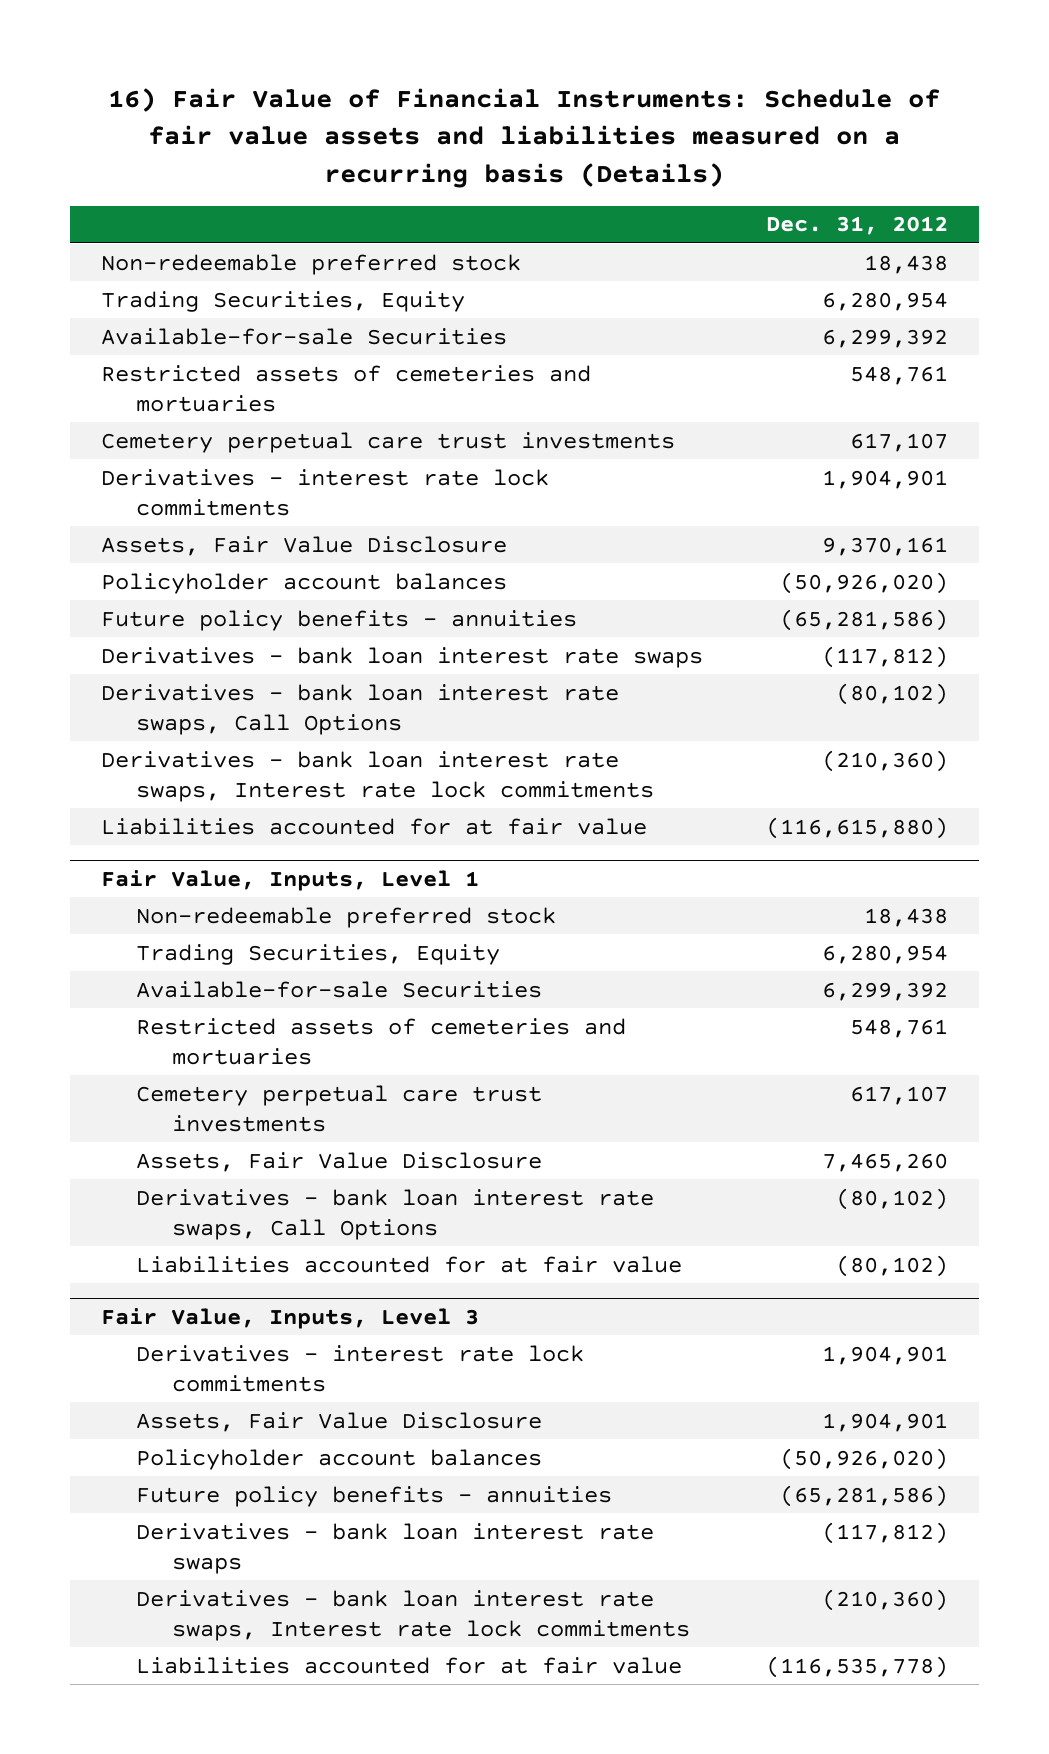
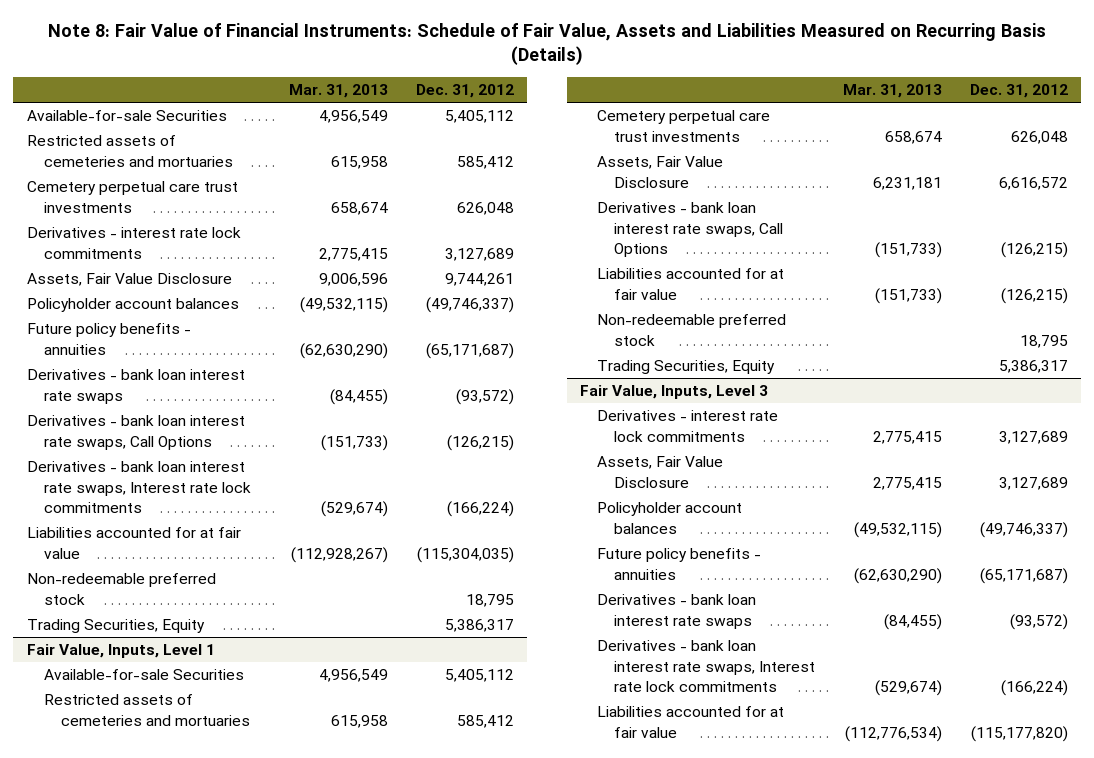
- 16) Fair Value of Financial Instruments: Schedule of fair value assets and liabilities measured on a recurring basis (Details)
+ Note 8: Fair Value of Financial Instruments: Schedule of Fair Value, Assets and Liabilities Measured on Recurring Basis (Details)
- | Dec. 31, 2012
+ | Mar. 31, 2013 | Dec. 31, 2012
- Non-redeemable preferred stock | 18,438
- Trading Securities, Equity | 6,280,954
- Available-for-sale Securities | 6,299,392
- Restricted assets of cemeteries and mortuaries | 548,761
- Cemetery perpetual care trust investments | 617,107
- Derivatives - interest rate lock commitments | 1,904,901
- Assets, Fair Value Disclosure | 9,370,161
- Policyholder account balances | (50,926,020)
- Future policy benefits - annuities | (65,281,586)
- Derivatives - bank loan interest rate swaps | (117,812)
- Derivatives - bank loan interest rate swaps, Call Options | (80,102)
- Derivatives - bank loan interest rate swaps, Interest rate lock commitments | (210,360)
- Liabilities accounted for at fair value | (116,615,880)
+ Available-for-sale Securities | 4,956,549 | 5,405,112
+ Restricted assets of cemeteries and mortuaries | 615,958 | 585,412
+ Cemetery perpetual care trust investments | 658,674 | 626,048
+ Derivatives - interest rate lock commitments | 2,775,415 | 3,127,689
+ Assets, Fair Value Disclosure | 9,006,596 | 9,744,261
+ Policyholder account balances | (49,532,115) | (49,746,337)
+ Future policy benefits - annuities | (62,630,290) | (65,171,687)
+ Derivatives - bank loan interest rate swaps | (84,455) | (93,572)
+ Derivatives - bank loan interest rate swaps, Call Options | (151,733) | (126,215)
+ Derivatives - bank loan interest rate swaps, Interest rate lock commitments | (529,674) | (166,224)
+ Liabilities accounted for at fair value | (112,928,267) | (115,304,035)
+ Non-redeemable preferred stock | | 18,795
+ Trading Securities, Equity | | 5,386,317
@ Fair Value, Inputs, Level 1
- Non-redeemable preferred stock | 18,438
- Trading Securities, Equity | 6,280,954
- Available-for-sale Securities | 6,299,392
- Restricted assets of cemeteries and mortuaries | 548,761
- Cemetery perpetual care trust investments | 617,107
- Assets, Fair Value Disclosure | 7,465,260
- Derivatives - bank loan interest rate swaps, Call Options | (80,102)
- Liabilities accounted for at fair value | (80,102)
+ Available-for-sale Securities | 4,956,549 | 5,405,112
+ Restricted assets of cemeteries and mortuaries | 615,958 | 585,412
+ Cemetery perpetual care trust investments | 658,674 | 626,048
+ Assets, Fair Value Disclosure | 6,231,181 | 6,616,572
+ Derivatives - bank loan interest rate swaps, Call Options | (151,733) | (126,215)
+ Liabilities accounted for at fair value | (151,733) | (126,215)
+ Non-redeemable preferred stock | | 18,795
+ Trading Securities, Equity | | 5,386,317
@ Fair Value, Inputs, Level 3
- Derivatives - interest rate lock commitments | 1,904,901
- Assets, Fair Value Disclosure | 1,904,901
- Policyholder account balances | (50,926,020)
- Future policy benefits - annuities | (65,281,586)
- Derivatives - bank loan interest rate swaps | (117,812)
- Derivatives - bank loan interest rate swaps, Interest rate lock commitments | (210,360)
- Liabilities accounted for at fair value | (116,535,778)
+ Derivatives - interest rate lock commitments | 2,775,415 | 3,127,689
+ Assets, Fair Value Disclosure | 2,775,415 | 3,127,689
+ Policyholder account balances | (49,532,115) | (49,746,337)
+ Future policy benefits - annuities | (62,630,290) | (65,171,687)
+ Derivatives - bank loan interest rate swaps | (84,455) | (93,572)
+ Derivatives - bank loan interest rate swaps, Interest rate lock commitments | (529,674) | (166,224)
+ Liabilities accounted for at fair value | (112,776,534) | (115,177,820)

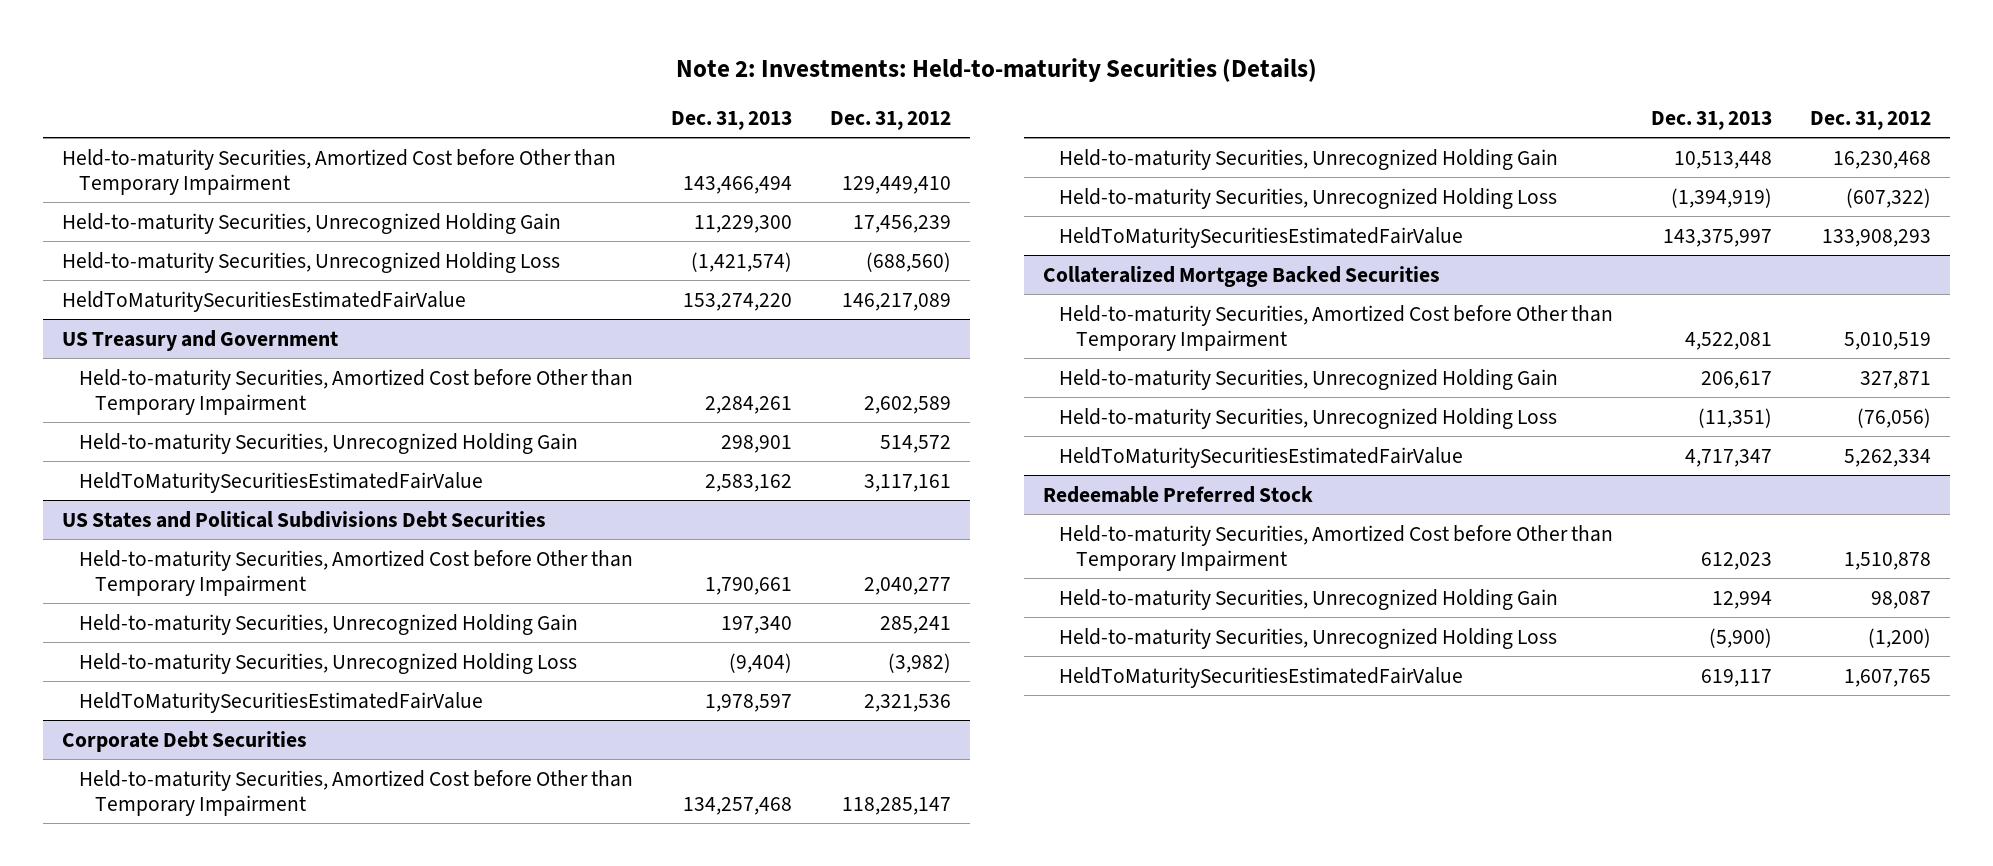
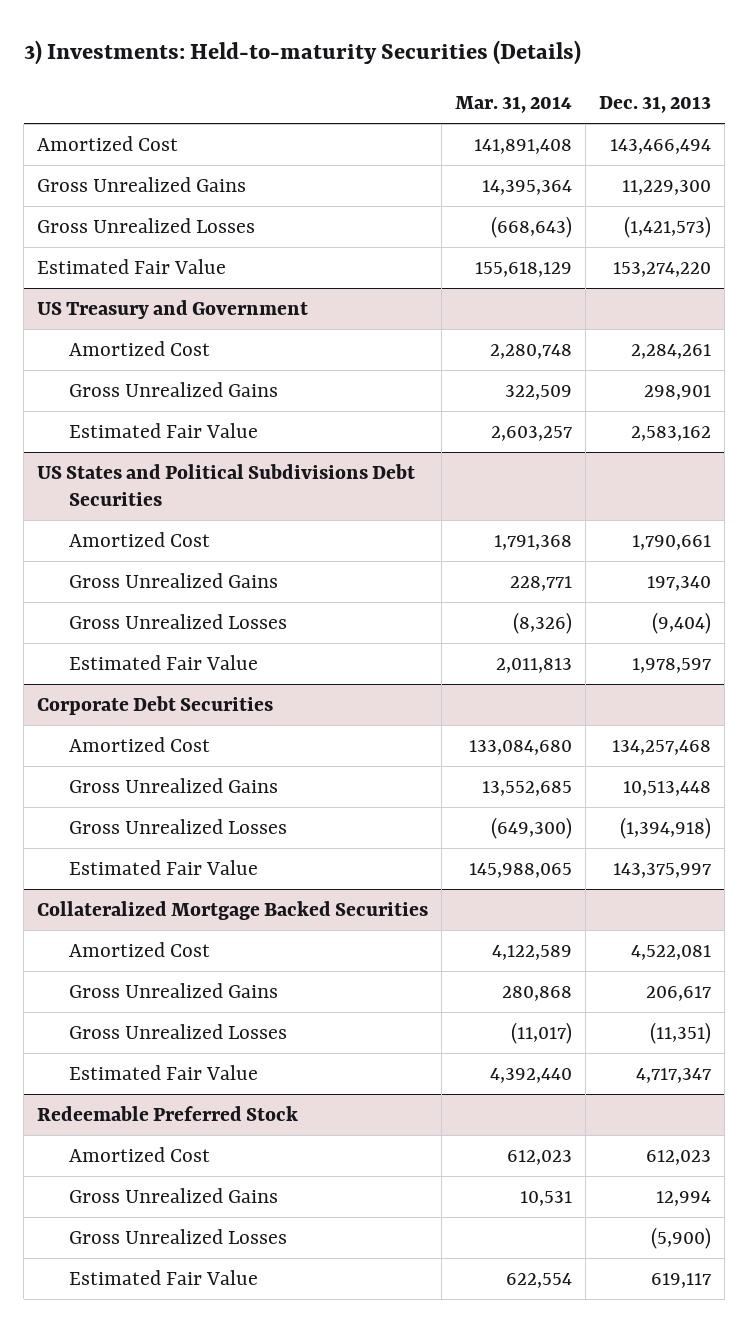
- Note 2: Investments: Held-to-maturity Securities (Details)
+ 3) Investments: Held-to-maturity Securities (Details)
- | Dec. 31, 2013 | Dec. 31, 2012
+ | Mar. 31, 2014 | Dec. 31, 2013
- Held-to-maturity Securities, Amortized Cost before Other than Temporary Impairment | 143,466,494 | 129,449,410
- Held-to-maturity Securities, Unrecognized Holding Gain | 11,229,300 | 17,456,239
- Held-to-maturity Securities, Unrecognized Holding Loss | (1,421,574) | (688,560)
- HeldToMaturitySecuritiesEstimatedFairValue | 153,274,220 | 146,217,089
+ Amortized Cost | 141,891,408 | 143,466,494
+ Gross Unrealized Gains | 14,395,364 | 11,229,300
+ Gross Unrealized Losses | (668,643) | (1,421,573)
+ Estimated Fair Value | 155,618,129 | 153,274,220
@ US Treasury and Government
- Held-to-maturity Securities, Amortized Cost before Other than Temporary Impairment | 2,284,261 | 2,602,589
- Held-to-maturity Securities, Unrecognized Holding Gain | 298,901 | 514,572
- HeldToMaturitySecuritiesEstimatedFairValue | 2,583,162 | 3,117,161
+ Amortized Cost | 2,280,748 | 2,284,261
+ Gross Unrealized Gains | 322,509 | 298,901
+ Estimated Fair Value | 2,603,257 | 2,583,162
@ US States and Political Subdivisions Debt Securities
- Held-to-maturity Securities, Amortized Cost before Other than Temporary Impairment | 1,790,661 | 2,040,277
- Held-to-maturity Securities, Unrecognized Holding Gain | 197,340 | 285,241
- Held-to-maturity Securities, Unrecognized Holding Loss | (9,404) | (3,982)
- HeldToMaturitySecuritiesEstimatedFairValue | 1,978,597 | 2,321,536
+ Amortized Cost | 1,791,368 | 1,790,661
+ Gross Unrealized Gains | 228,771 | 197,340
+ Gross Unrealized Losses | (8,326) | (9,404)
+ Estimated Fair Value | 2,011,813 | 1,978,597
@ Corporate Debt Securities
- Held-to-maturity Securities, Amortized Cost before Other than Temporary Impairment | 134,257,468 | 118,285,147
- Held-to-maturity Securities, Unrecognized Holding Gain | 10,513,448 | 16,230,468
- Held-to-maturity Securities, Unrecognized Holding Loss | (1,394,919) | (607,322)
- HeldToMaturitySecuritiesEstimatedFairValue | 143,375,997 | 133,908,293
+ Amortized Cost | 133,084,680 | 134,257,468
+ Gross Unrealized Gains | 13,552,685 | 10,513,448
+ Gross Unrealized Losses | (649,300) | (1,394,918)
+ Estimated Fair Value | 145,988,065 | 143,375,997
@ Collateralized Mortgage Backed Securities
- Held-to-maturity Securities, Amortized Cost before Other than Temporary Impairment | 4,522,081 | 5,010,519
- Held-to-maturity Securities, Unrecognized Holding Gain | 206,617 | 327,871
- Held-to-maturity Securities, Unrecognized Holding Loss | (11,351) | (76,056)
- HeldToMaturitySecuritiesEstimatedFairValue | 4,717,347 | 5,262,334
+ Amortized Cost | 4,122,589 | 4,522,081
+ Gross Unrealized Gains | 280,868 | 206,617
+ Gross Unrealized Losses | (11,017) | (11,351)
+ Estimated Fair Value | 4,392,440 | 4,717,347
@ Redeemable Preferred Stock
- Held-to-maturity Securities, Amortized Cost before Other than Temporary Impairment | 612,023 | 1,510,878
- Held-to-maturity Securities, Unrecognized Holding Gain | 12,994 | 98,087
- Held-to-maturity Securities, Unrecognized Holding Loss | (5,900) | (1,200)
- HeldToMaturitySecuritiesEstimatedFairValue | 619,117 | 1,607,765
+ Amortized Cost | 612,023 | 612,023
+ Gross Unrealized Gains | 10,531 | 12,994
+ Gross Unrealized Losses | | (5,900)
+ Estimated Fair Value | 622,554 | 619,117

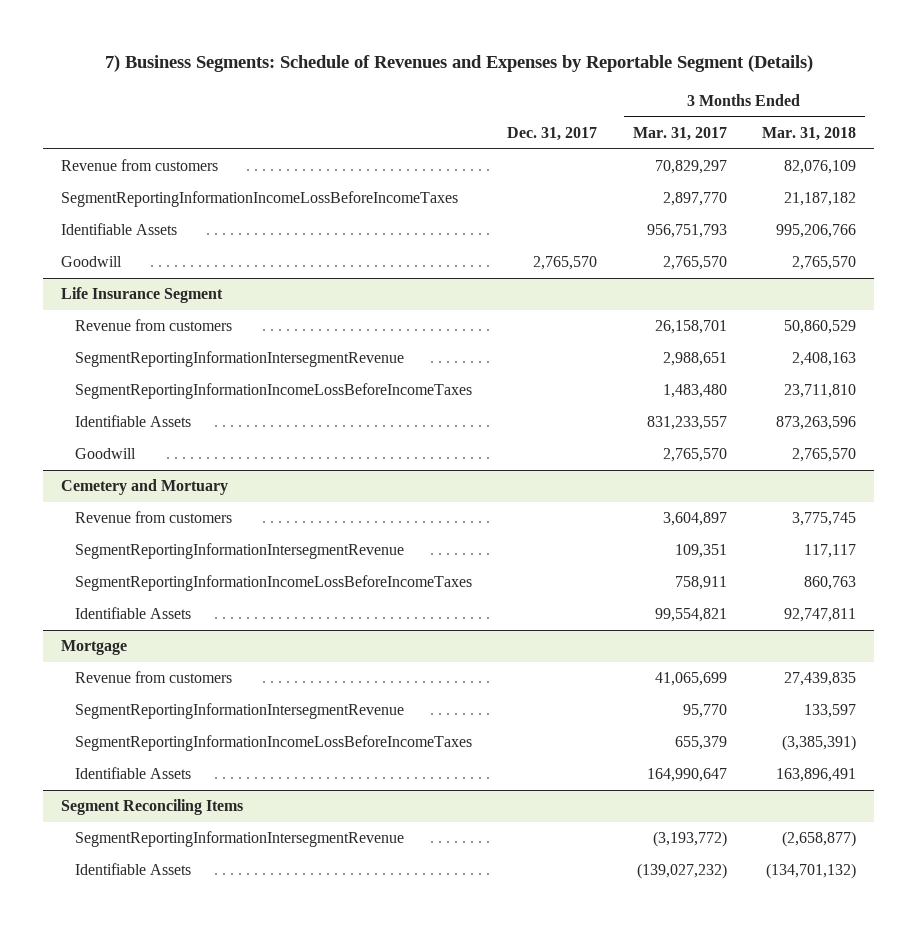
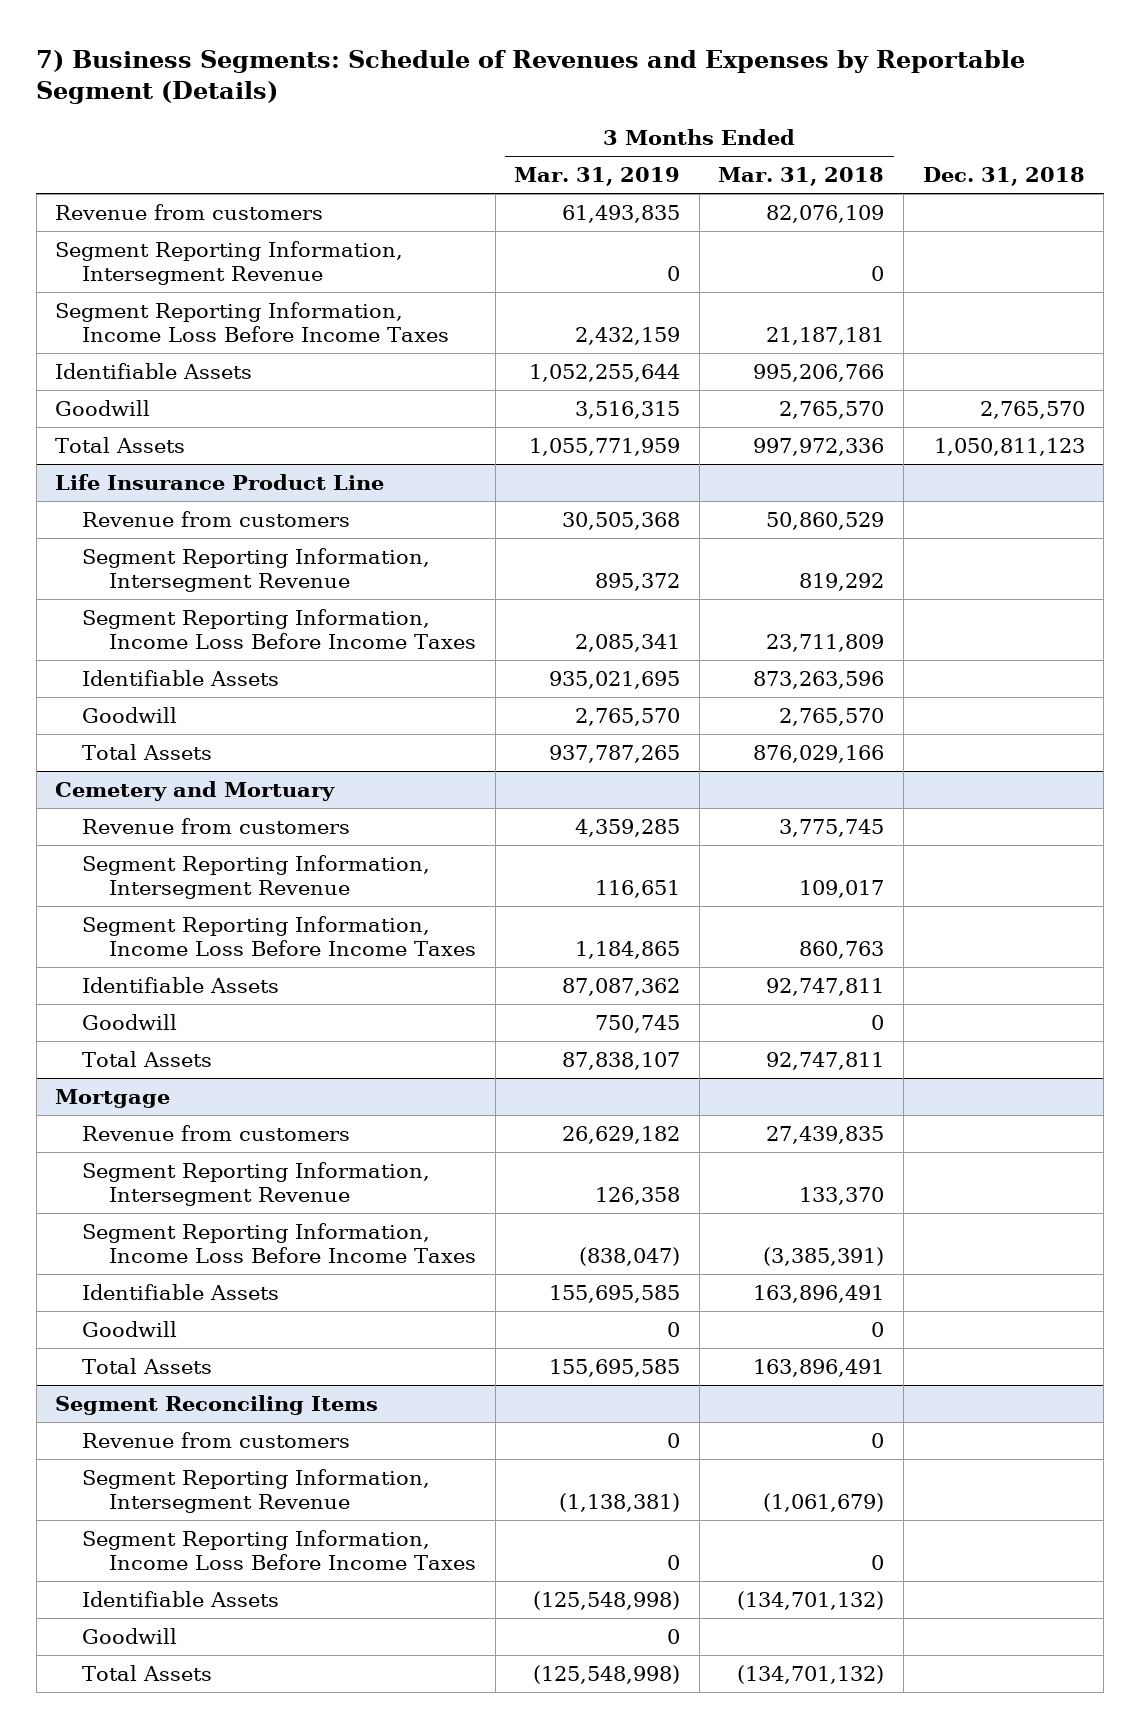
- | Dec. 31, 2017 | 3 Months Ended Mar. 31, 2017 | 3 Months Ended Mar. 31, 2018
+ | 3 Months Ended Mar. 31, 2019 | 3 Months Ended Mar. 31, 2018 | Dec. 31, 2018
- SegmentReportingInformationIncomeLossBeforeIncomeTaxes | | 2,897,770 | 21,187,182
+ Segment Reporting Information, Intersegment Revenue | 0 | 0 |
+ Segment Reporting Information, Income Loss Before Income Taxes | 2,432,159 | 21,187,181 |
- Life Insurance Segment
+ Total Assets | 1,055,771,959 | 997,972,336 | 1,050,811,123
+ Life Insurance Product Line
- SegmentReportingInformationIntersegmentRevenue | | 2,988,651 | 2,408,163
- SegmentReportingInformationIncomeLossBeforeIncomeTaxes | | 1,483,480 | 23,711,810
+ Segment Reporting Information, Intersegment Revenue | 895,372 | 819,292 |
+ Segment Reporting Information, Income Loss Before Income Taxes | 2,085,341 | 23,711,809 |
+ Total Assets | 937,787,265 | 876,029,166 |
@ Cemetery and Mortuary
- SegmentReportingInformationIntersegmentRevenue | | 109,351 | 117,117
- SegmentReportingInformationIncomeLossBeforeIncomeTaxes | | 758,911 | 860,763
+ Segment Reporting Information, Intersegment Revenue | 116,651 | 109,017 |
+ Segment Reporting Information, Income Loss Before Income Taxes | 1,184,865 | 860,763 |
+ Goodwill | 750,745 | 0 |
+ Total Assets | 87,838,107 | 92,747,811 |
@ Mortgage
- SegmentReportingInformationIntersegmentRevenue | | 95,770 | 133,597
- SegmentReportingInformationIncomeLossBeforeIncomeTaxes | | 655,379 | (3,385,391)
+ Segment Reporting Information, Intersegment Revenue | 126,358 | 133,370 |
+ Segment Reporting Information, Income Loss Before Income Taxes | (838,047) | (3,385,391) |
+ Goodwill | 0 | 0 |
+ Total Assets | 155,695,585 | 163,896,491 |
@ Segment Reconciling Items
- SegmentReportingInformationIntersegmentRevenue | | (3,193,772) | (2,658,877)
+ Revenue from customers | 0 | 0 |
+ Segment Reporting Information, Intersegment Revenue | (1,138,381) | (1,061,679) |
+ Segment Reporting Information, Income Loss Before Income Taxes | 0 | 0 |
+ Goodwill | 0 | |
+ Total Assets | (125,548,998) | (134,701,132) |

